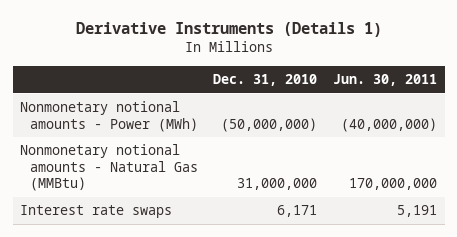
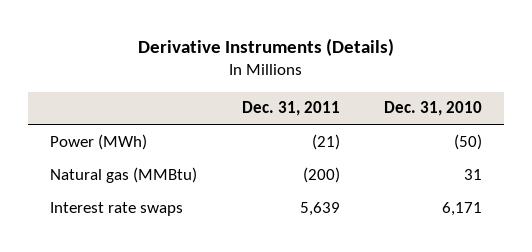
- Derivative Instruments (Details 1)
+ Derivative Instruments (Details)
- | Dec. 31, 2010 | Jun. 30, 2011
+ | Dec. 31, 2011 | Dec. 31, 2010
- Nonmonetary notional amounts - Power (MWh) | (50,000,000) | (40,000,000)
- Nonmonetary notional amounts - Natural Gas (MMBtu) | 31,000,000 | 170,000,000
+ Power (MWh) | (21) | (50)
+ Natural gas (MMBtu) | (200) | 31

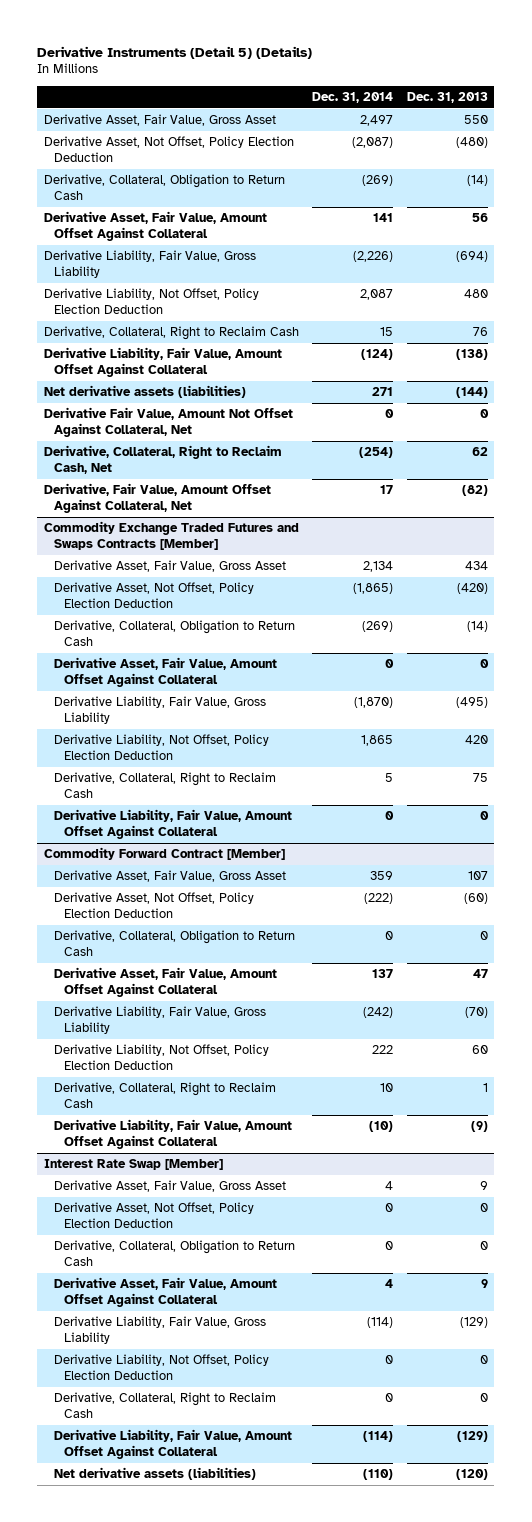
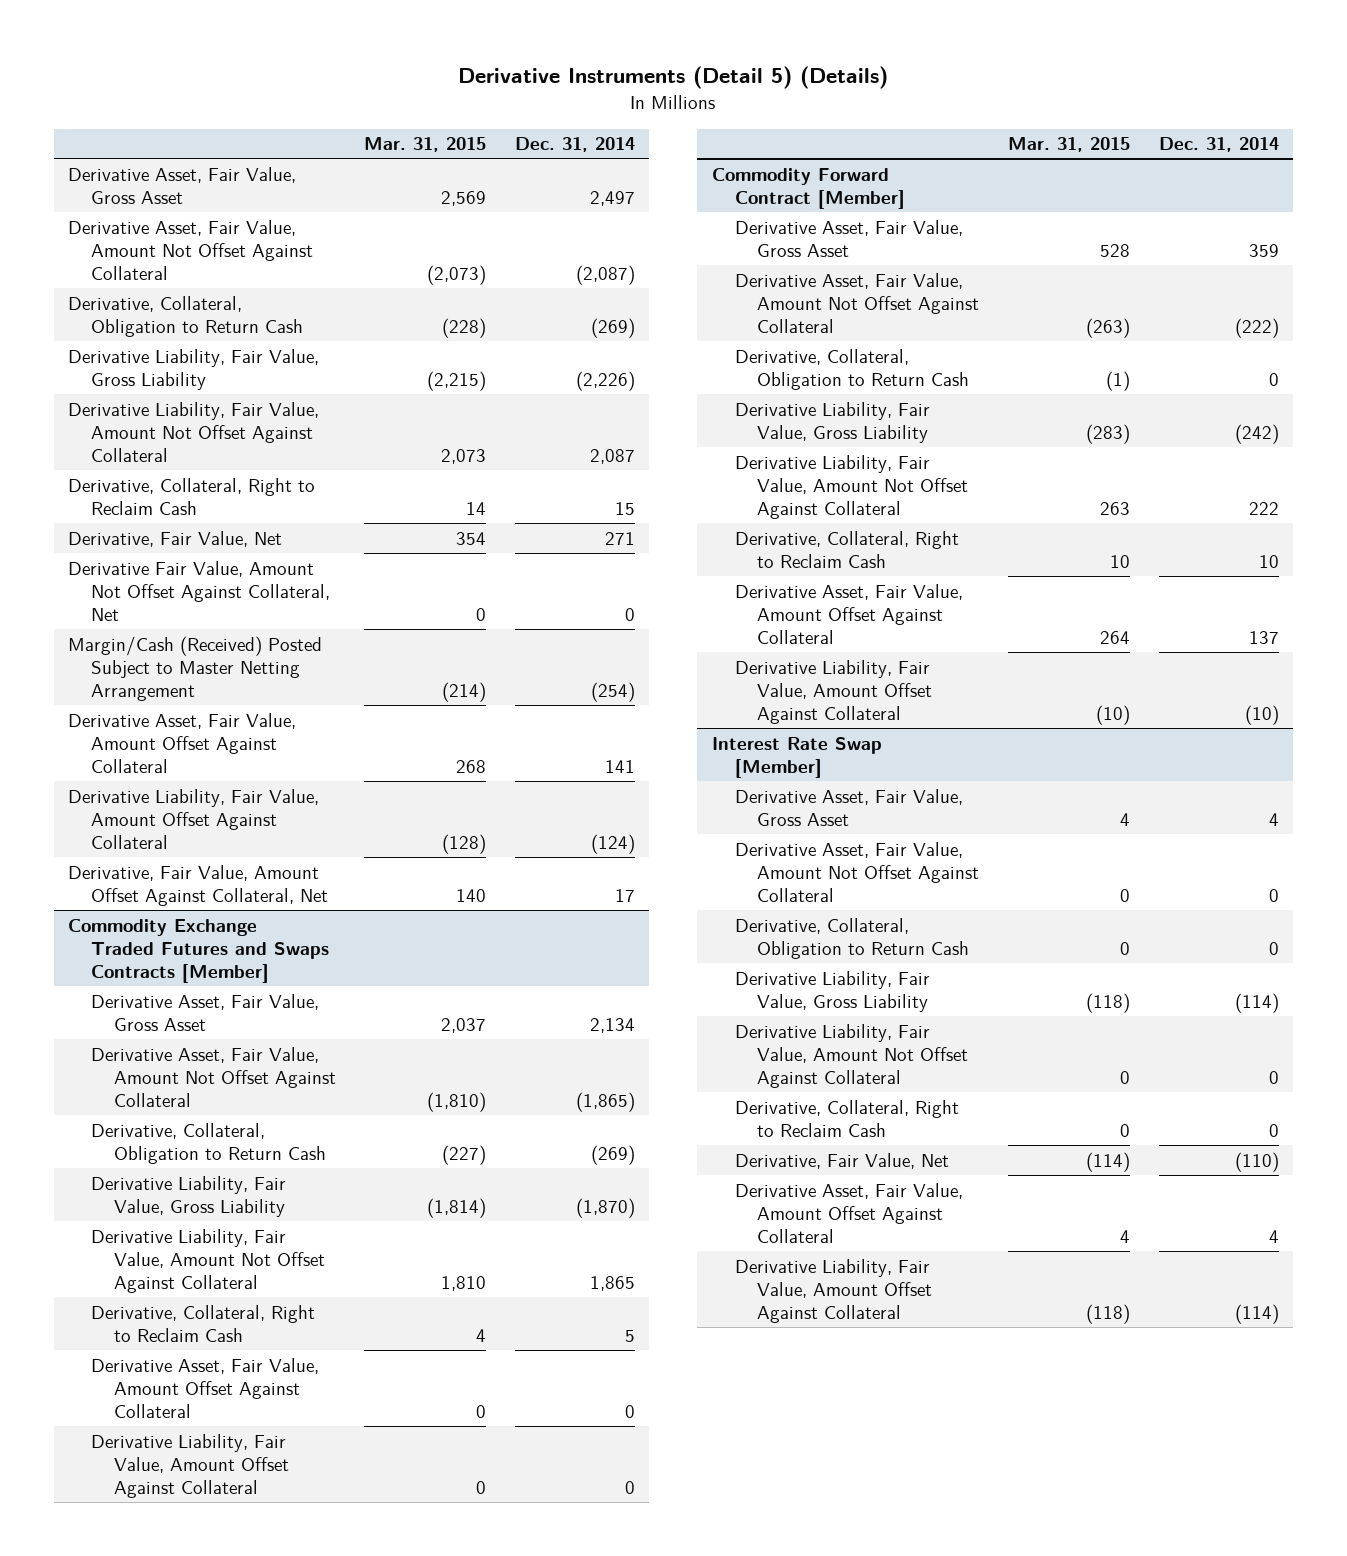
- | Dec. 31, 2014 | Dec. 31, 2013
+ | Mar. 31, 2015 | Dec. 31, 2014
- Derivative Asset, Not Offset, Policy Election Deduction | (2,087) | (480)
+ Derivative Asset, Fair Value, Amount Not Offset Against Collateral | (2,073) | (2,087)
- Derivative Liability, Not Offset, Policy Election Deduction | 2,087 | 480
+ Derivative Liability, Fair Value, Amount Not Offset Against Collateral | 2,073 | 2,087
- Net derivative assets (liabilities) | 271 | (144)
+ Derivative, Fair Value, Net | 354 | 271
- Derivative, Collateral, Right to Reclaim Cash, Net | (254) | 62
+ Margin/Cash (Received) Posted Subject to Master Netting Arrangement | (214) | (254)
moved down: Derivative Asset, Fair Value, Amount Offset Against Collateral | 268 | 141
moved down: Derivative Liability, Fair Value, Amount Offset Against Collateral | (128) | (124)
@ Commodity Exchange Traded Futures and Swaps Contracts [Member]
- Derivative Asset, Not Offset, Policy Election Deduction | (1,865) | (420)
+ Derivative Asset, Fair Value, Amount Not Offset Against Collateral | (1,810) | (1,865)
- Derivative Liability, Not Offset, Policy Election Deduction | 1,865 | 420
+ Derivative Liability, Fair Value, Amount Not Offset Against Collateral | 1,810 | 1,865
moved down: Derivative Asset, Fair Value, Amount Offset Against Collateral | 0 | 0
@ Commodity Forward Contract [Member]
- Derivative Asset, Not Offset, Policy Election Deduction | (222) | (60)
+ Derivative Asset, Fair Value, Amount Not Offset Against Collateral | (263) | (222)
- Derivative Liability, Not Offset, Policy Election Deduction | 222 | 60
+ Derivative Liability, Fair Value, Amount Not Offset Against Collateral | 263 | 222
moved down: Derivative Asset, Fair Value, Amount Offset Against Collateral | 264 | 137
@ Interest Rate Swap [Member]
- Derivative Asset, Not Offset, Policy Election Deduction | 0 | 0
+ Derivative Asset, Fair Value, Amount Not Offset Against Collateral | 0 | 0
- Derivative Liability, Not Offset, Policy Election Deduction | 0 | 0
+ Derivative Liability, Fair Value, Amount Not Offset Against Collateral | 0 | 0
+ Derivative, Fair Value, Net | (114) | (110)
moved down: Derivative Asset, Fair Value, Amount Offset Against Collateral | 4 | 4
- Net derivative assets (liabilities) | (110) | (120)

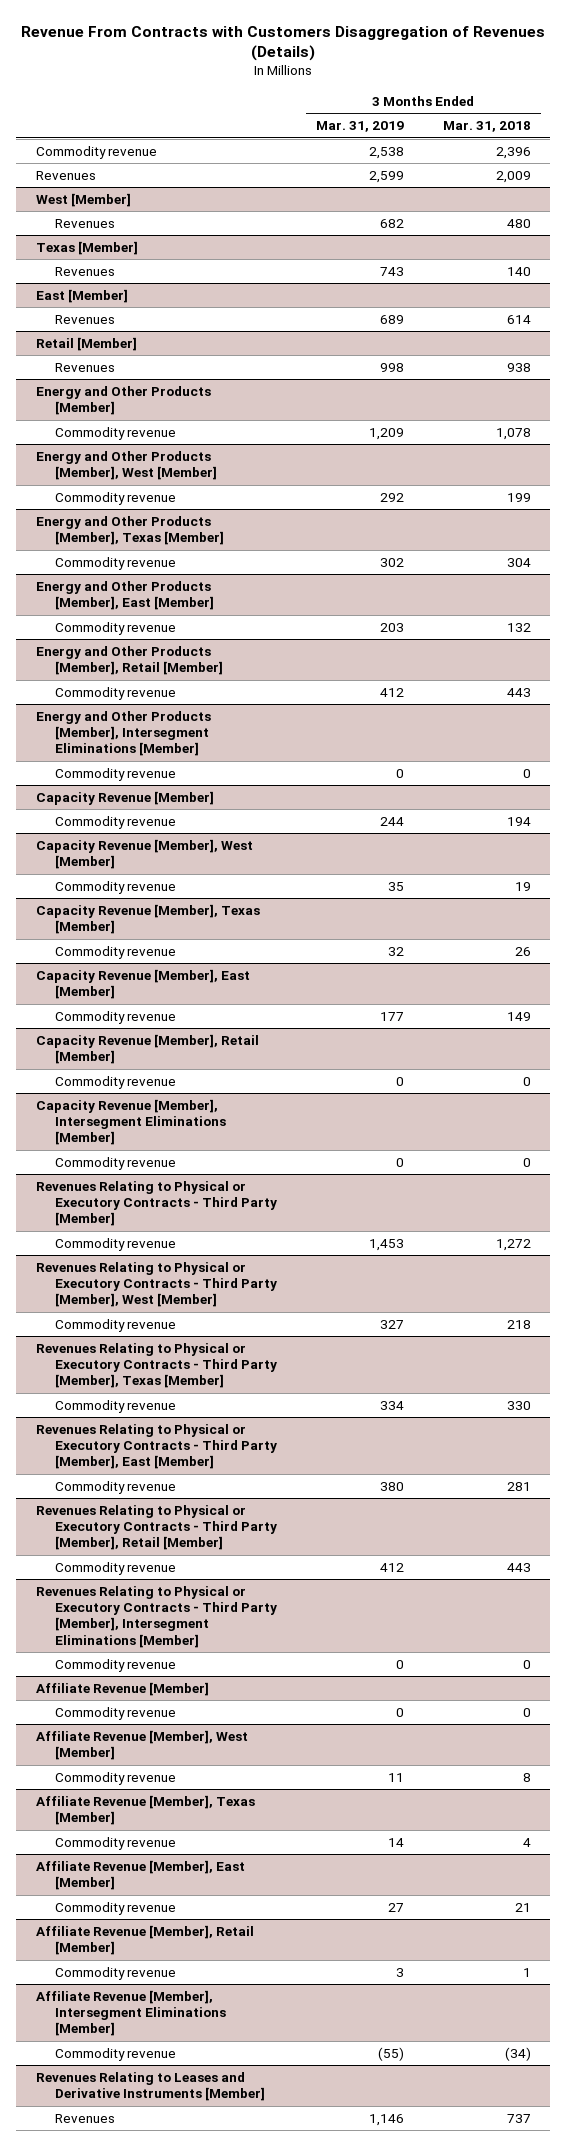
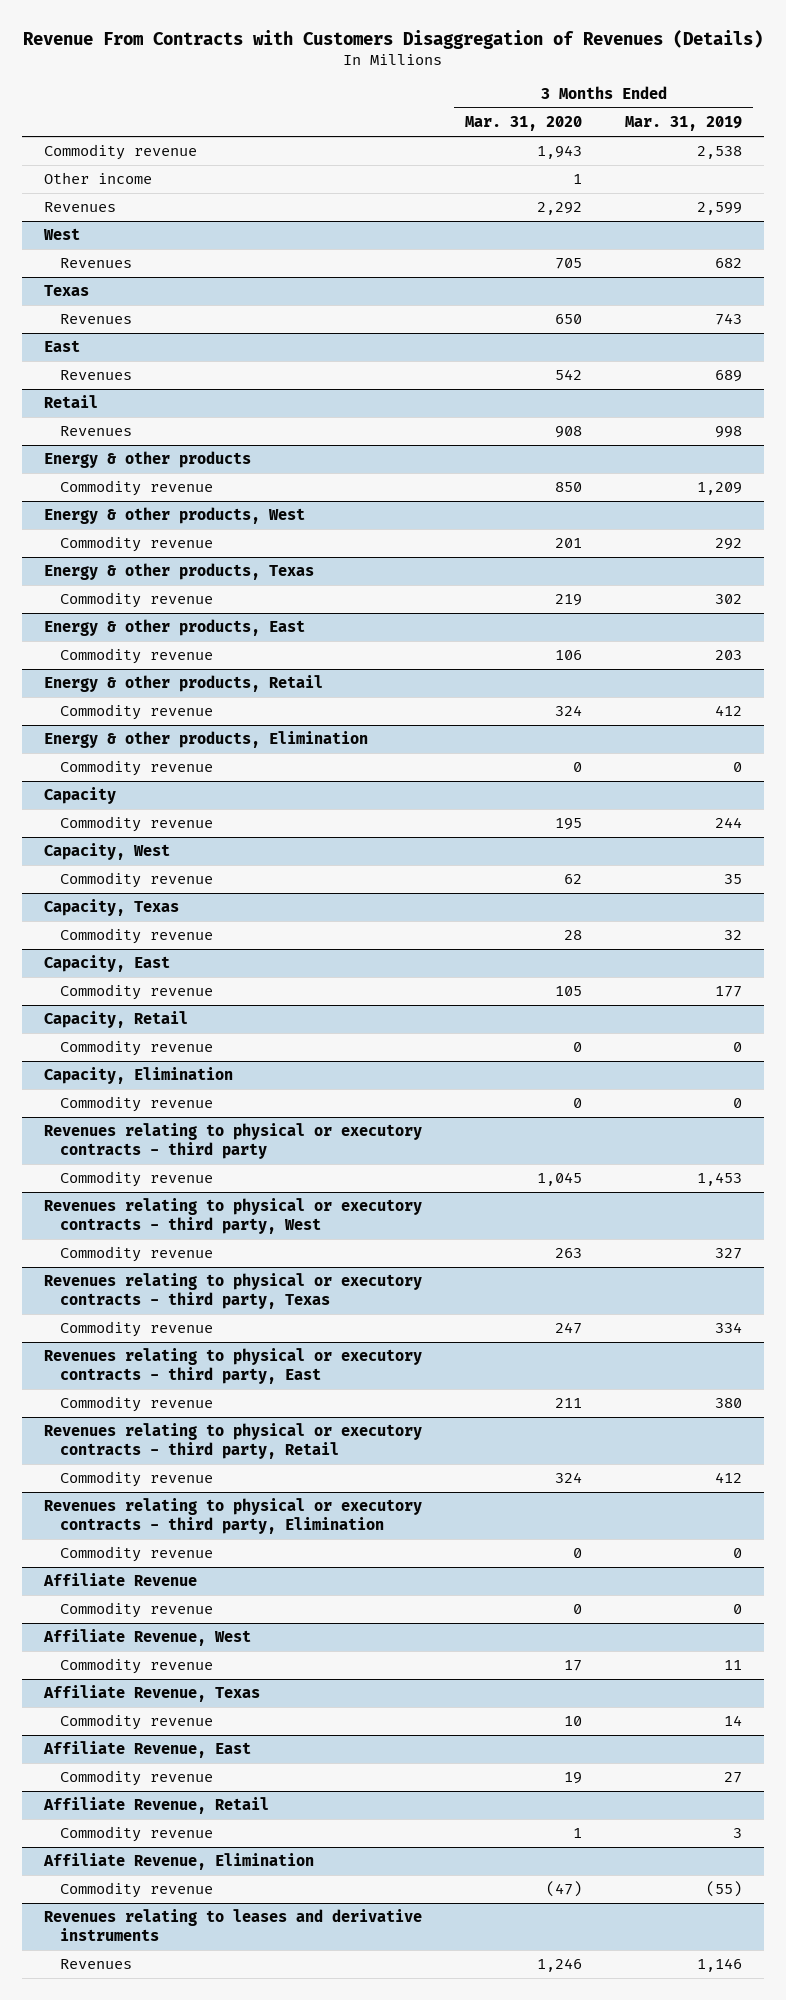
- | 3 Months Ended Mar. 31, 2019 | 3 Months Ended Mar. 31, 2018
+ | 3 Months Ended Mar. 31, 2020 | 3 Months Ended Mar. 31, 2019
+ Other income | 1 |
- West [Member]
+ West
- Texas [Member]
+ Texas
- East [Member]
+ East
- Retail [Member]
+ Retail
- Energy and Other Products [Member]
+ Energy & other products
- Energy and Other Products [Member], West [Member]
+ Energy & other products, West
- Energy and Other Products [Member], Texas [Member]
+ Energy & other products, Texas
- Energy and Other Products [Member], East [Member]
+ Energy & other products, East
- Energy and Other Products [Member], Retail [Member]
+ Energy & other products, Retail
- Energy and Other Products [Member], Intersegment Eliminations [Member]
+ Energy & other products, Elimination
- Capacity Revenue [Member]
+ Capacity
- Capacity Revenue [Member], West [Member]
+ Capacity, West
- Capacity Revenue [Member], Texas [Member]
+ Capacity, Texas
- Capacity Revenue [Member], East [Member]
+ Capacity, East
- Capacity Revenue [Member], Retail [Member]
+ Capacity, Retail
- Capacity Revenue [Member], Intersegment Eliminations [Member]
+ Capacity, Elimination
- Revenues Relating to Physical or Executory Contracts - Third Party [Member]
+ Revenues relating to physical or executory contracts - third party
- Revenues Relating to Physical or Executory Contracts - Third Party [Member], West [Member]
+ Revenues relating to physical or executory contracts - third party, West
- Revenues Relating to Physical or Executory Contracts - Third Party [Member], Texas [Member]
+ Revenues relating to physical or executory contracts - third party, Texas
- Revenues Relating to Physical or Executory Contracts - Third Party [Member], East [Member]
+ Revenues relating to physical or executory contracts - third party, East
- Revenues Relating to Physical or Executory Contracts - Third Party [Member], Retail [Member]
+ Revenues relating to physical or executory contracts - third party, Retail
- Revenues Relating to Physical or Executory Contracts - Third Party [Member], Intersegment Eliminations [Member]
+ Revenues relating to physical or executory contracts - third party, Elimination
- Affiliate Revenue [Member]
+ Affiliate Revenue
- Affiliate Revenue [Member], West [Member]
+ Affiliate Revenue, West
- Affiliate Revenue [Member], Texas [Member]
+ Affiliate Revenue, Texas
- Affiliate Revenue [Member], East [Member]
+ Affiliate Revenue, East
- Affiliate Revenue [Member], Retail [Member]
+ Affiliate Revenue, Retail
- Affiliate Revenue [Member], Intersegment Eliminations [Member]
+ Affiliate Revenue, Elimination
- Revenues Relating to Leases and Derivative Instruments [Member]
+ Revenues relating to leases and derivative instruments

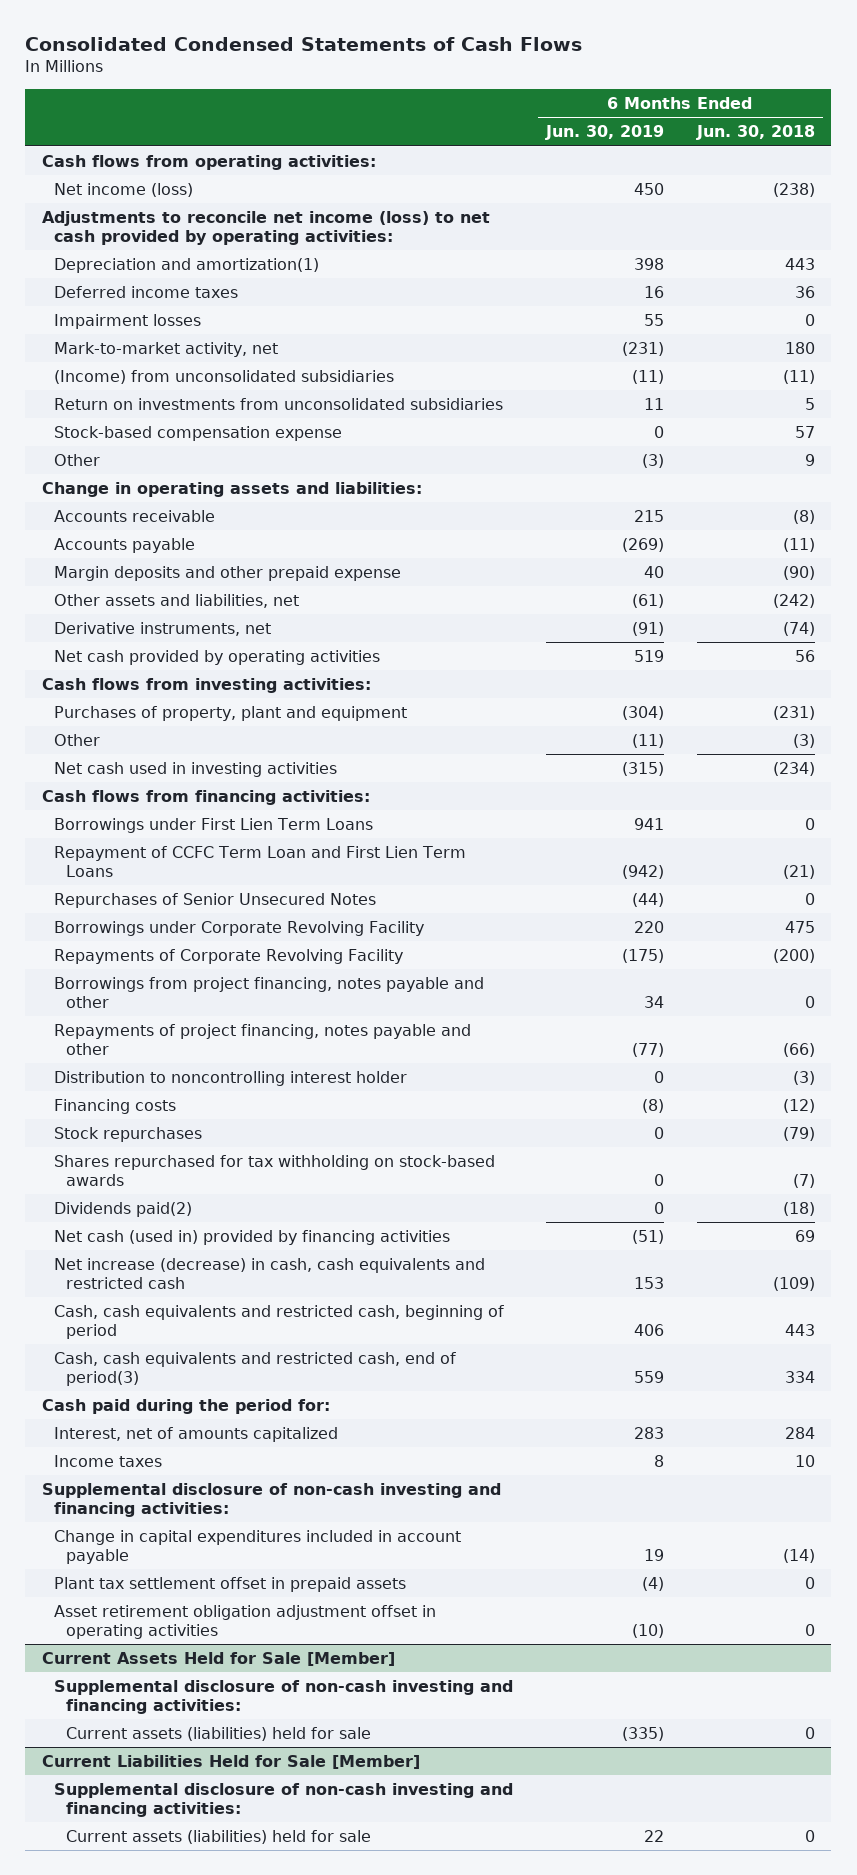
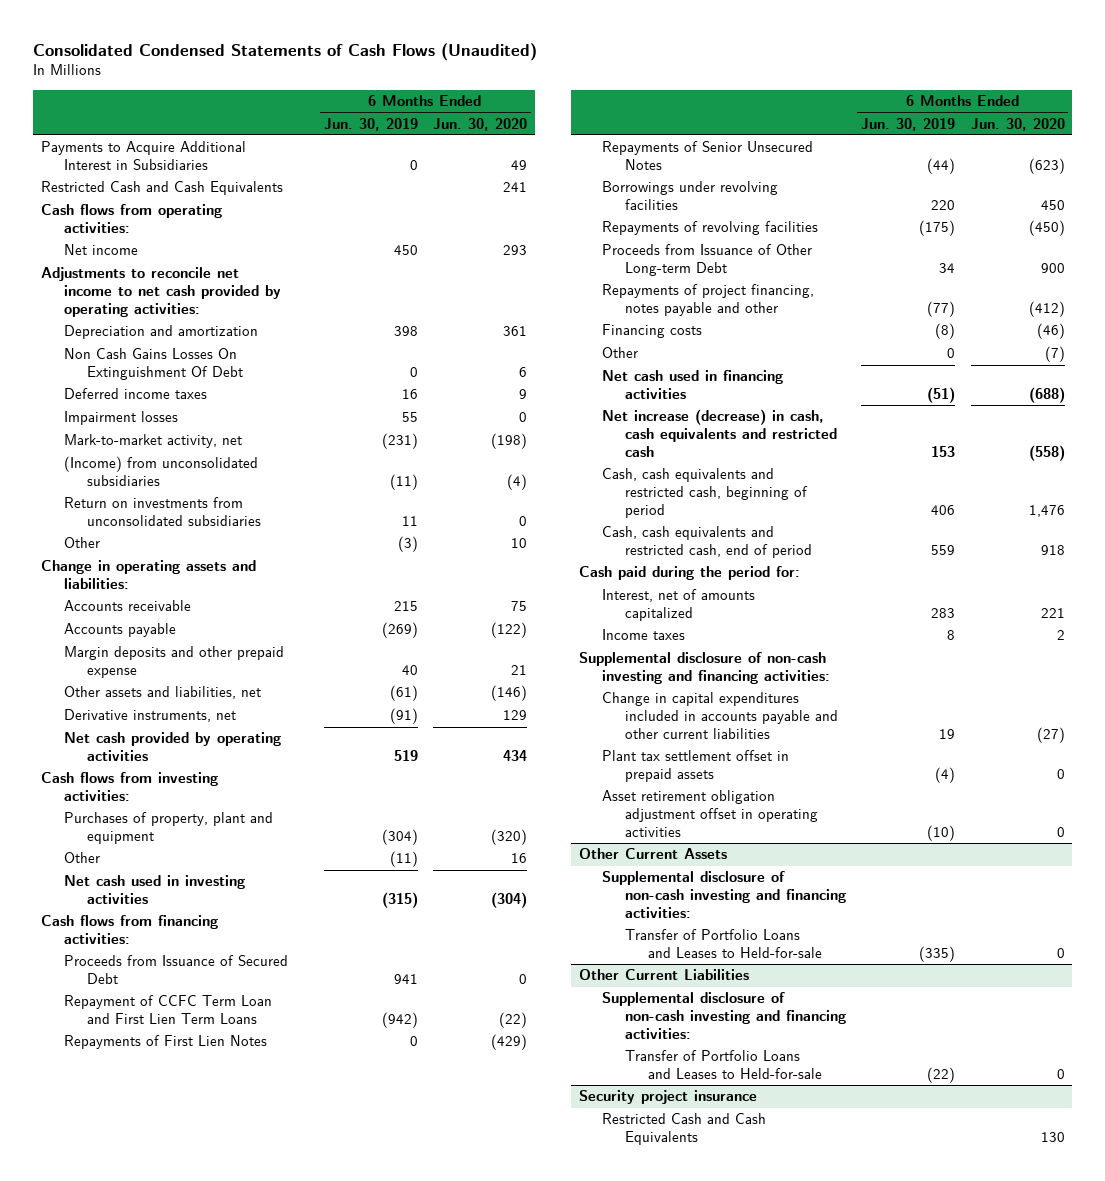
- Consolidated Condensed Statements of Cash Flows
+ Consolidated Condensed Statements of Cash Flows (Unaudited)
- | 6 Months Ended Jun. 30, 2019 | 6 Months Ended Jun. 30, 2018
+ | 6 Months Ended Jun. 30, 2019 | 6 Months Ended Jun. 30, 2020
+ Payments to Acquire Additional Interest in Subsidiaries | 0 | 49
+ Restricted Cash and Cash Equivalents | | 241
- Net income (loss) | 450 | (238)
- Adjustments to reconcile net income (loss) to net cash provided by operating activities:
- Depreciation and amortization(1) | 398 | 443
+ Net income | 450 | 293
+ Adjustments to reconcile net income to net cash provided by operating activities:
+ Depreciation and amortization | 398 | 361
+ Non Cash Gains Losses On Extinguishment Of Debt | 0 | 6
- Stock-based compensation expense | 0 | 57
- Borrowings under First Lien Term Loans | 941 | 0
+ Proceeds from Issuance of Secured Debt | 941 | 0
- Repurchases of Senior Unsecured Notes | (44) | 0
- Borrowings under Corporate Revolving Facility | 220 | 475
- Repayments of Corporate Revolving Facility | (175) | (200)
- Borrowings from project financing, notes payable and other | 34 | 0
+ Repayments of First Lien Notes | 0 | (429)
+ Repayments of Senior Unsecured Notes | (44) | (623)
+ Borrowings under revolving facilities | 220 | 450
+ Repayments of revolving facilities | (175) | (450)
+ Proceeds from Issuance of Other Long-term Debt | 34 | 900
- Distribution to noncontrolling interest holder | 0 | (3)
- Stock repurchases | 0 | (79)
- Shares repurchased for tax withholding on stock-based awards | 0 | (7)
- Dividends paid(2) | 0 | (18)
- Net cash (used in) provided by financing activities | (51) | 69
+ Other | 0 | (7)
+ Net cash used in financing activities | (51) | (688)
- Cash, cash equivalents and restricted cash, end of period(3) | 559 | 334
+ Cash, cash equivalents and restricted cash, end of period | 559 | 918
- Change in capital expenditures included in account payable | 19 | (14)
+ Change in capital expenditures included in accounts payable and other current liabilities | 19 | (27)
- Current Assets Held for Sale [Member]
+ Other Current Assets
- Current assets (liabilities) held for sale | (335) | 0
- Current Liabilities Held for Sale [Member]
+ Transfer of Portfolio Loans and Leases to Held-for-sale | (335) | 0
+ Other Current Liabilities
- Current assets (liabilities) held for sale | 22 | 0
+ Transfer of Portfolio Loans and Leases to Held-for-sale | (22) | 0
+ Security project insurance
+ Restricted Cash and Cash Equivalents | | 130

